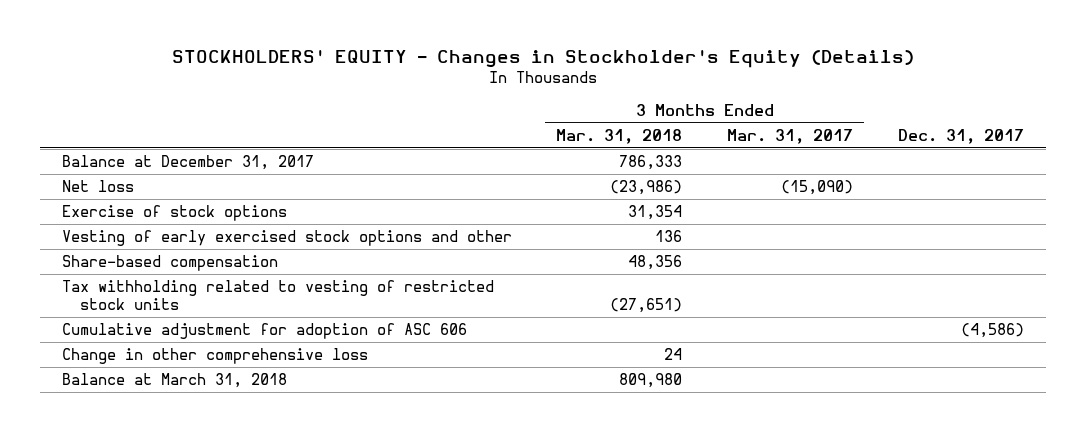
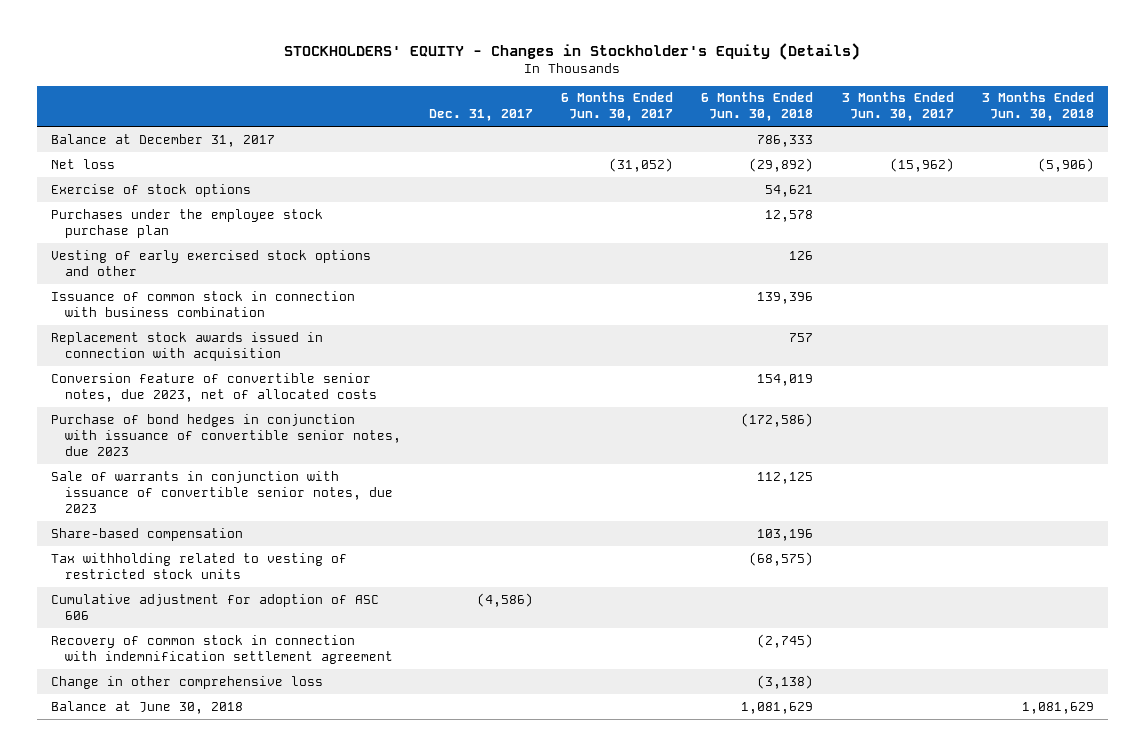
- | 3 Months Ended Mar. 31, 2018 | 3 Months Ended Mar. 31, 2017 | Dec. 31, 2017
+ | Dec. 31, 2017 | 6 Months Ended Jun. 30, 2017 | 6 Months Ended Jun. 30, 2018 | 3 Months Ended Jun. 30, 2017 | 3 Months Ended Jun. 30, 2018
+ Purchases under the employee stock purchase plan | | | 12,578 | |
+ Issuance of common stock in connection with business combination | | | 139,396 | |
+ Replacement stock awards issued in connection with acquisition | | | 757 | |
+ Conversion feature of convertible senior notes, due 2023, net of allocated costs | | | 154,019 | |
+ Purchase of bond hedges in conjunction with issuance of convertible senior notes, due 2023 | | | (172,586) | |
+ Sale of warrants in conjunction with issuance of convertible senior notes, due 2023 | | | 112,125 | |
+ Recovery of common stock in connection with indemnification settlement agreement | | | (2,745) | |
- Balance at March 31, 2018 | 809,980 | |
+ Balance at June 30, 2018 | | | 1,081,629 | | 1,081,629

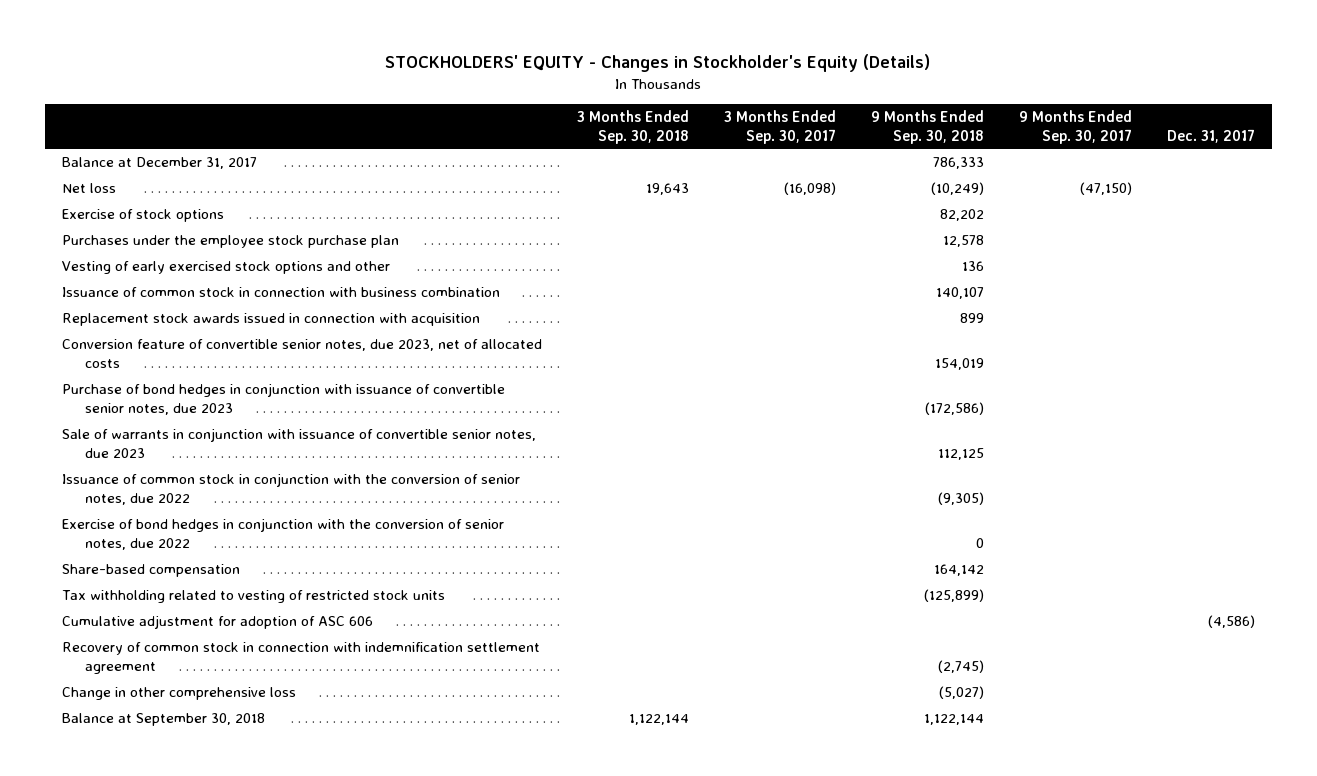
- | Dec. 31, 2017 | 6 Months Ended Jun. 30, 2017 | 6 Months Ended Jun. 30, 2018 | 3 Months Ended Jun. 30, 2017 | 3 Months Ended Jun. 30, 2018
+ | 3 Months Ended Sep. 30, 2018 | 3 Months Ended Sep. 30, 2017 | 9 Months Ended Sep. 30, 2018 | 9 Months Ended Sep. 30, 2017 | Dec. 31, 2017
+ Issuance of common stock in conjunction with the conversion of senior notes, due 2022 | | | (9,305) | |
+ Exercise of bond hedges in conjunction with the conversion of senior notes, due 2022 | | | 0 | |
- Balance at June 30, 2018 | | | 1,081,629 | | 1,081,629
+ Balance at September 30, 2018 | 1,122,144 | | 1,122,144 | |

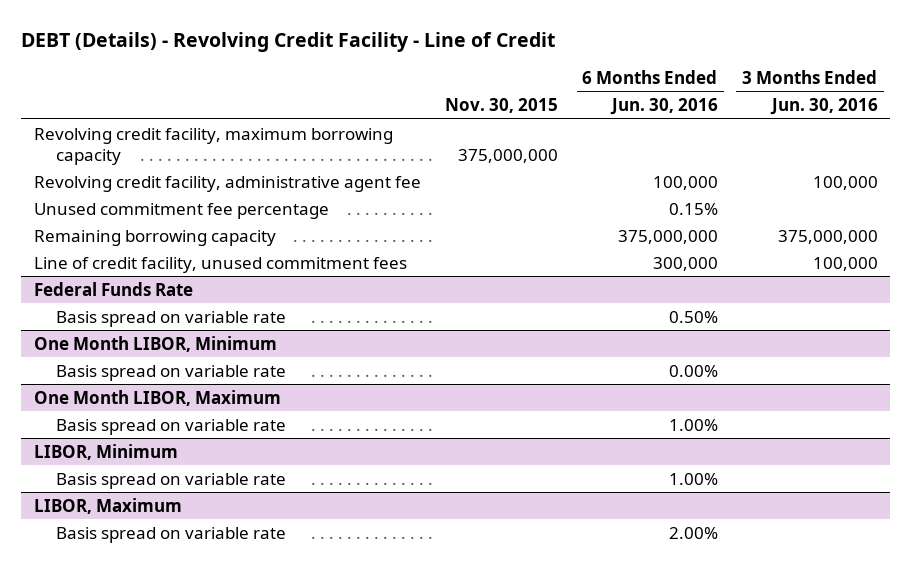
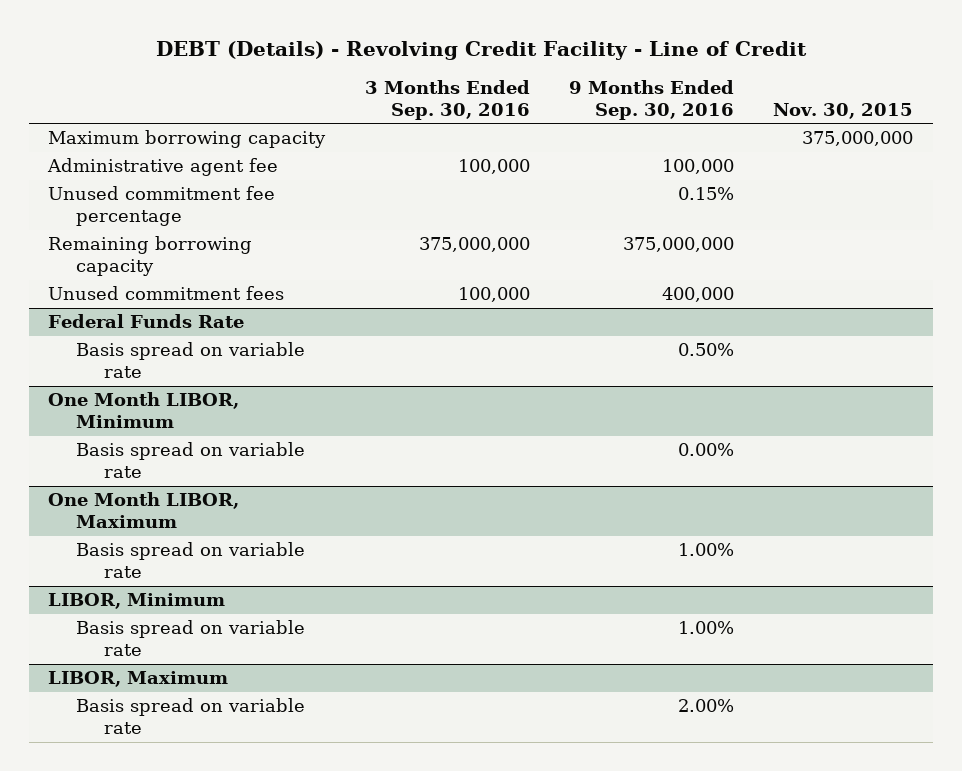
- | Nov. 30, 2015 | 6 Months Ended Jun. 30, 2016 | 3 Months Ended Jun. 30, 2016
+ | 3 Months Ended Sep. 30, 2016 | 9 Months Ended Sep. 30, 2016 | Nov. 30, 2015
- Revolving credit facility, maximum borrowing capacity | 375,000,000 | |
- Revolving credit facility, administrative agent fee | | 100,000 | 100,000
+ Maximum borrowing capacity | | | 375,000,000
+ Administrative agent fee | 100,000 | 100,000 |
- Line of credit facility, unused commitment fees | | 300,000 | 100,000
+ Unused commitment fees | 100,000 | 400,000 |

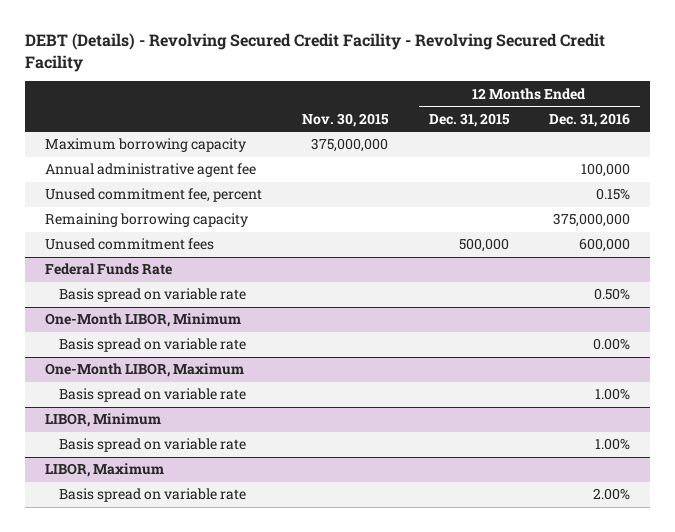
- DEBT (Details) - Revolving Credit Facility - Line of Credit
+ DEBT (Details) - Revolving Secured Credit Facility - Revolving Secured Credit Facility
- | 3 Months Ended Sep. 30, 2016 | 9 Months Ended Sep. 30, 2016 | Nov. 30, 2015
+ | Nov. 30, 2015 | 12 Months Ended Dec. 31, 2015 | 12 Months Ended Dec. 31, 2016
- Administrative agent fee | 100,000 | 100,000 |
- Unused commitment fee percentage | | 0.15% |
+ Annual administrative agent fee | | | 100,000
+ Unused commitment fee, percent | | | 0.15%
- One Month LIBOR, Minimum
+ One-Month LIBOR, Minimum
- One Month LIBOR, Maximum
+ One-Month LIBOR, Maximum

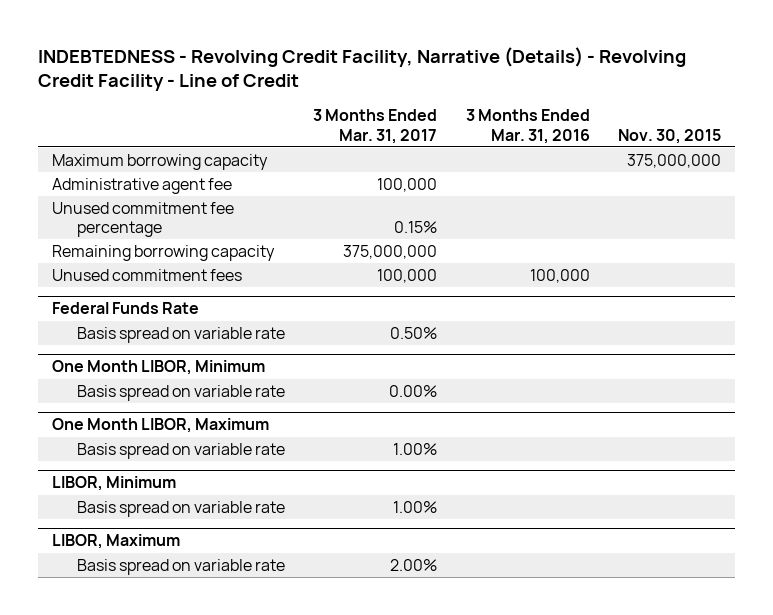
- DEBT (Details) - Revolving Secured Credit Facility - Revolving Secured Credit Facility
+ INDEBTEDNESS - Revolving Credit Facility, Narrative (Details) - Revolving Credit Facility - Line of Credit
- | Nov. 30, 2015 | 12 Months Ended Dec. 31, 2015 | 12 Months Ended Dec. 31, 2016
+ | 3 Months Ended Mar. 31, 2017 | 3 Months Ended Mar. 31, 2016 | Nov. 30, 2015
- Annual administrative agent fee | | | 100,000
- Unused commitment fee, percent | | | 0.15%
+ Administrative agent fee | 100,000 | |
+ Unused commitment fee percentage | 0.15% | |
- One-Month LIBOR, Minimum
+ One Month LIBOR, Minimum
- One-Month LIBOR, Maximum
+ One Month LIBOR, Maximum

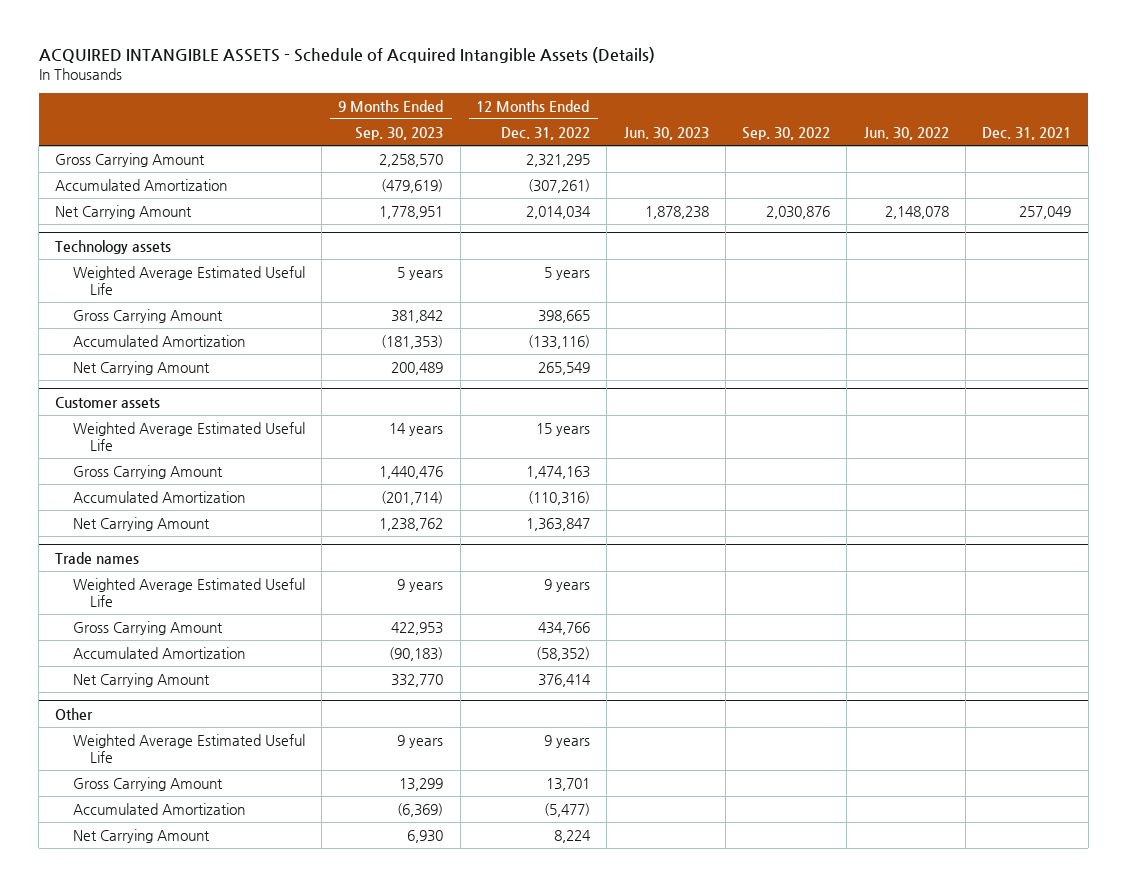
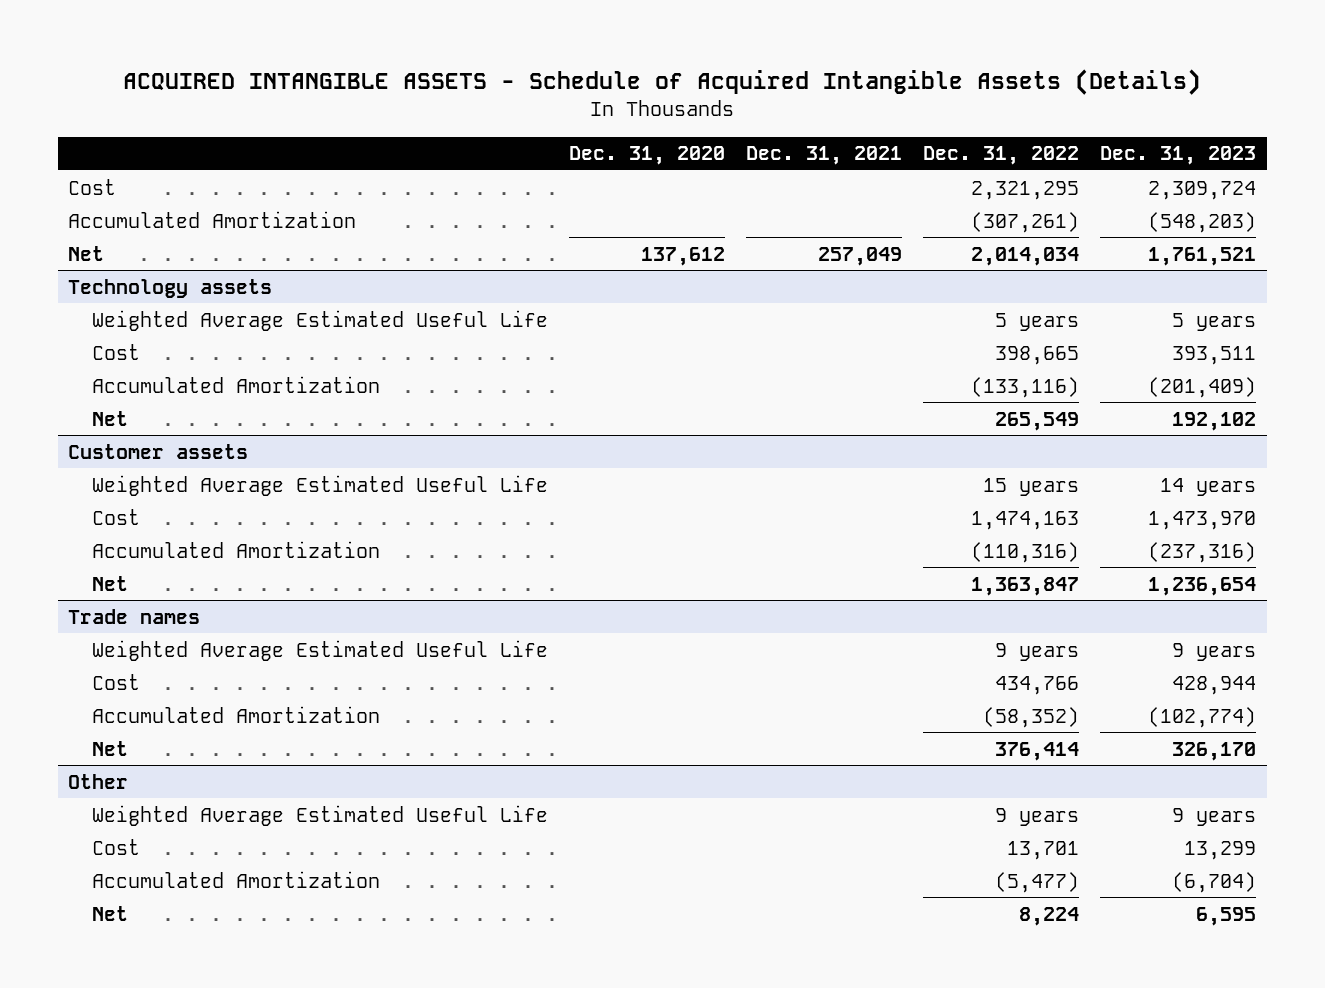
- | 9 Months Ended Sep. 30, 2023 | 12 Months Ended Dec. 31, 2022 | Jun. 30, 2023 | Sep. 30, 2022 | Jun. 30, 2022 | Dec. 31, 2021
+ | Dec. 31, 2020 | Dec. 31, 2021 | Dec. 31, 2022 | Dec. 31, 2023
- Gross Carrying Amount | 2,258,570 | 2,321,295 | | | |
+ Cost | | | 2,321,295 | 2,309,724
- Net Carrying Amount | 1,778,951 | 2,014,034 | 1,878,238 | 2,030,876 | 2,148,078 | 257,049
+ Net | 137,612 | 257,049 | 2,014,034 | 1,761,521
@ Technology assets
- Gross Carrying Amount | 381,842 | 398,665 | | | |
+ Cost | | | 398,665 | 393,511
- Net Carrying Amount | 200,489 | 265,549 | | | |
+ Net | | | 265,549 | 192,102
@ Customer assets
- Gross Carrying Amount | 1,440,476 | 1,474,163 | | | |
+ Cost | | | 1,474,163 | 1,473,970
- Net Carrying Amount | 1,238,762 | 1,363,847 | | | |
+ Net | | | 1,363,847 | 1,236,654
@ Trade names
- Gross Carrying Amount | 422,953 | 434,766 | | | |
+ Cost | | | 434,766 | 428,944
- Net Carrying Amount | 332,770 | 376,414 | | | |
+ Net | | | 376,414 | 326,170
@ Other
- Gross Carrying Amount | 13,299 | 13,701 | | | |
+ Cost | | | 13,701 | 13,299
- Net Carrying Amount | 6,930 | 8,224 | | | |
+ Net | | | 8,224 | 6,595

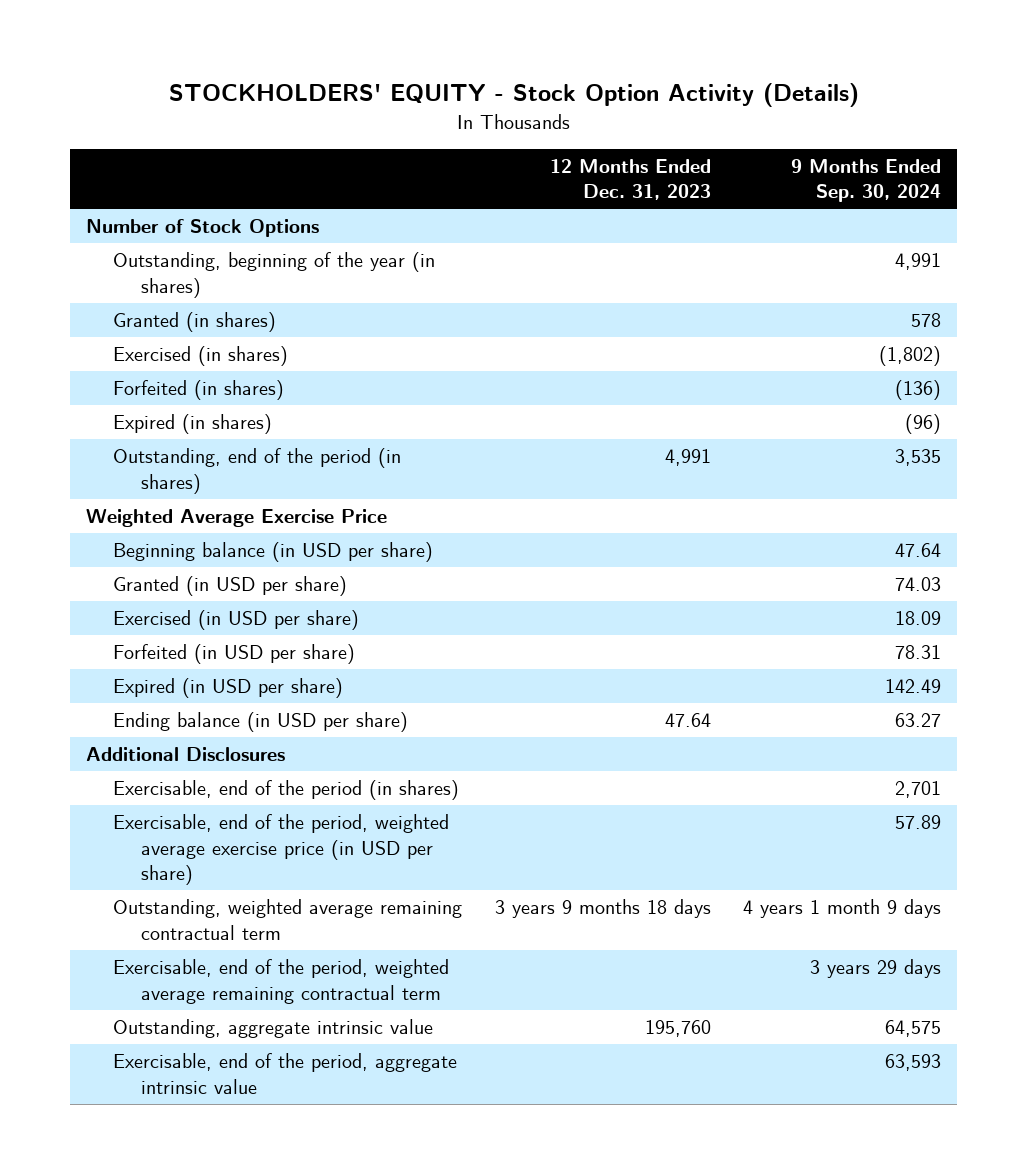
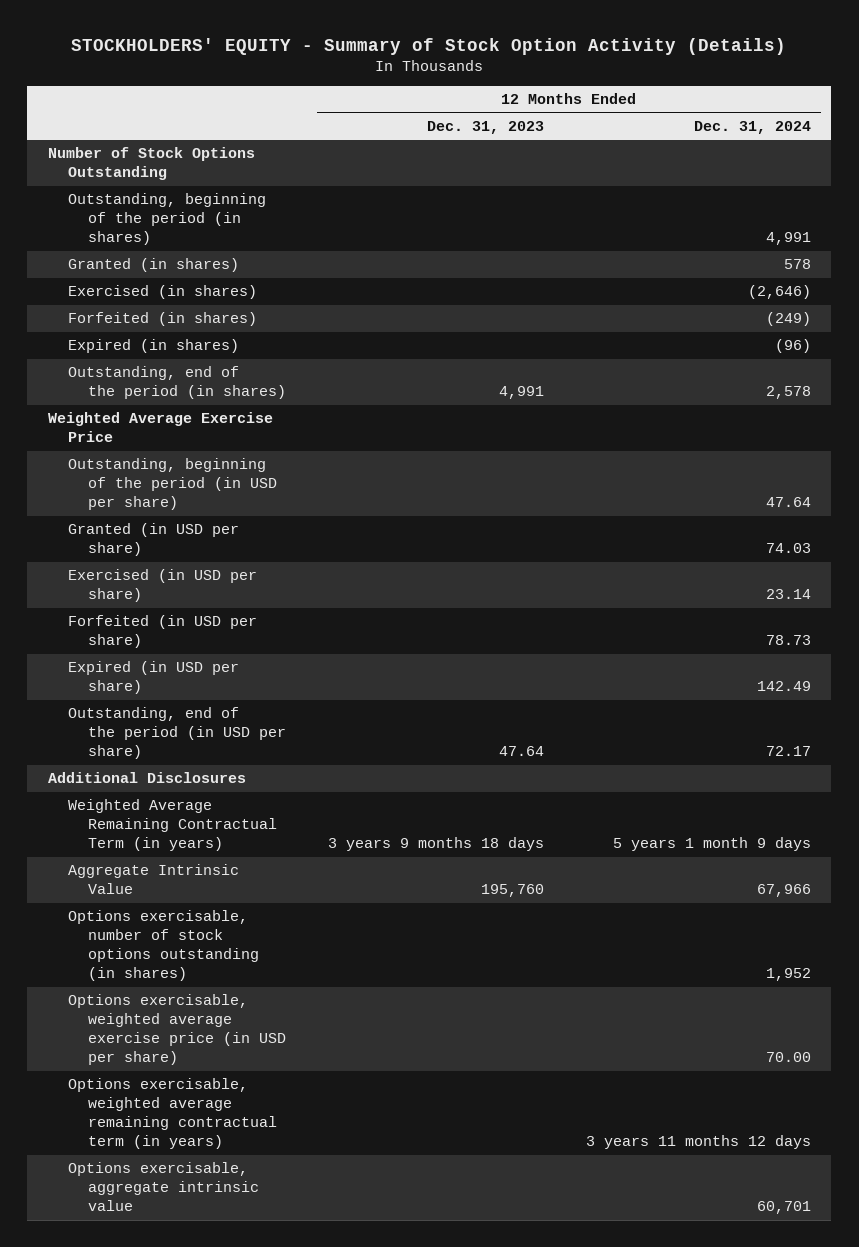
- STOCKHOLDERS' EQUITY - Stock Option Activity (Details)
+ STOCKHOLDERS' EQUITY - Summary of Stock Option Activity (Details)
- | 12 Months Ended Dec. 31, 2023 | 9 Months Ended Sep. 30, 2024
+ | 12 Months Ended Dec. 31, 2023 | 12 Months Ended Dec. 31, 2024
- Number of Stock Options
- Outstanding, beginning of the year (in shares) | | 4,991
+ Number of Stock Options Outstanding
+ Outstanding, beginning of the period (in shares) | | 4,991
- Beginning balance (in USD per share) | | 47.64
+ Outstanding, beginning of the period (in USD per share) | | 47.64
- Ending balance (in USD per share) | 47.64 | 63.27
+ Outstanding, end of the period (in USD per share) | 47.64 | 72.17
- Exercisable, end of the period (in shares) | | 2,701
- Exercisable, end of the period, weighted average exercise price (in USD per share) | | 57.89
- Outstanding, weighted average remaining contractual term | 3 years 9 months 18 days | 4 years 1 month 9 days
- Exercisable, end of the period, weighted average remaining contractual term | | 3 years 29 days
- Outstanding, aggregate intrinsic value | 195,760 | 64,575
- Exercisable, end of the period, aggregate intrinsic value | | 63,593
+ Weighted Average Remaining Contractual Term (in years) | 3 years 9 months 18 days | 5 years 1 month 9 days
+ Aggregate Intrinsic Value | 195,760 | 67,966
+ Options exercisable, number of stock options outstanding (in shares) | | 1,952
+ Options exercisable, weighted average exercise price (in USD per share) | | 70.00
+ Options exercisable, weighted average remaining contractual term (in years) | | 3 years 11 months 12 days
+ Options exercisable, aggregate intrinsic value | | 60,701

